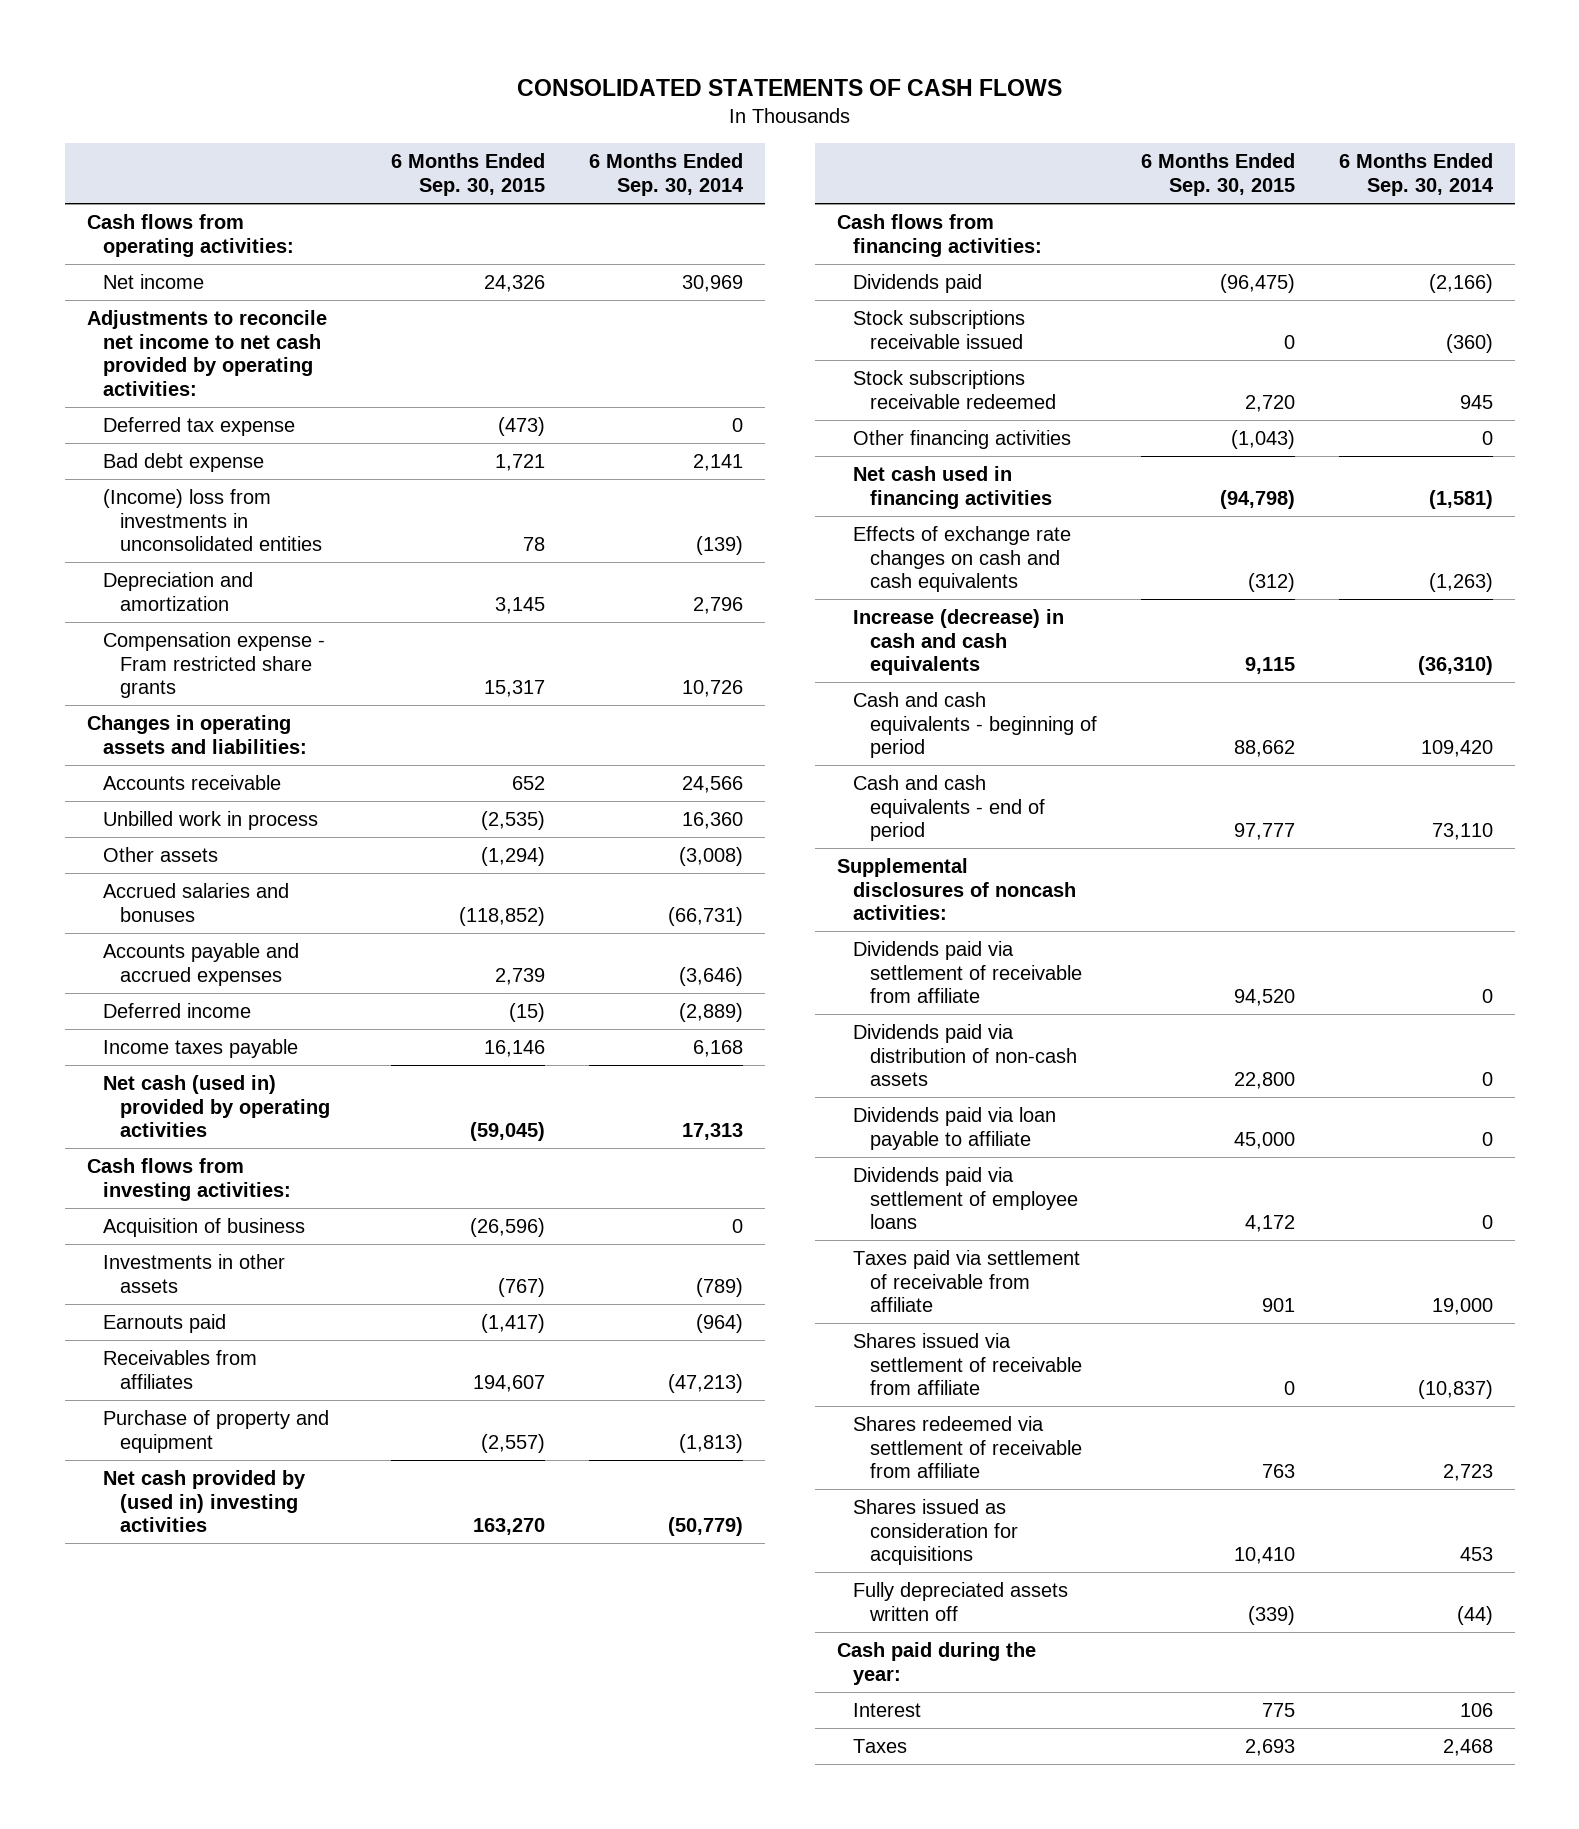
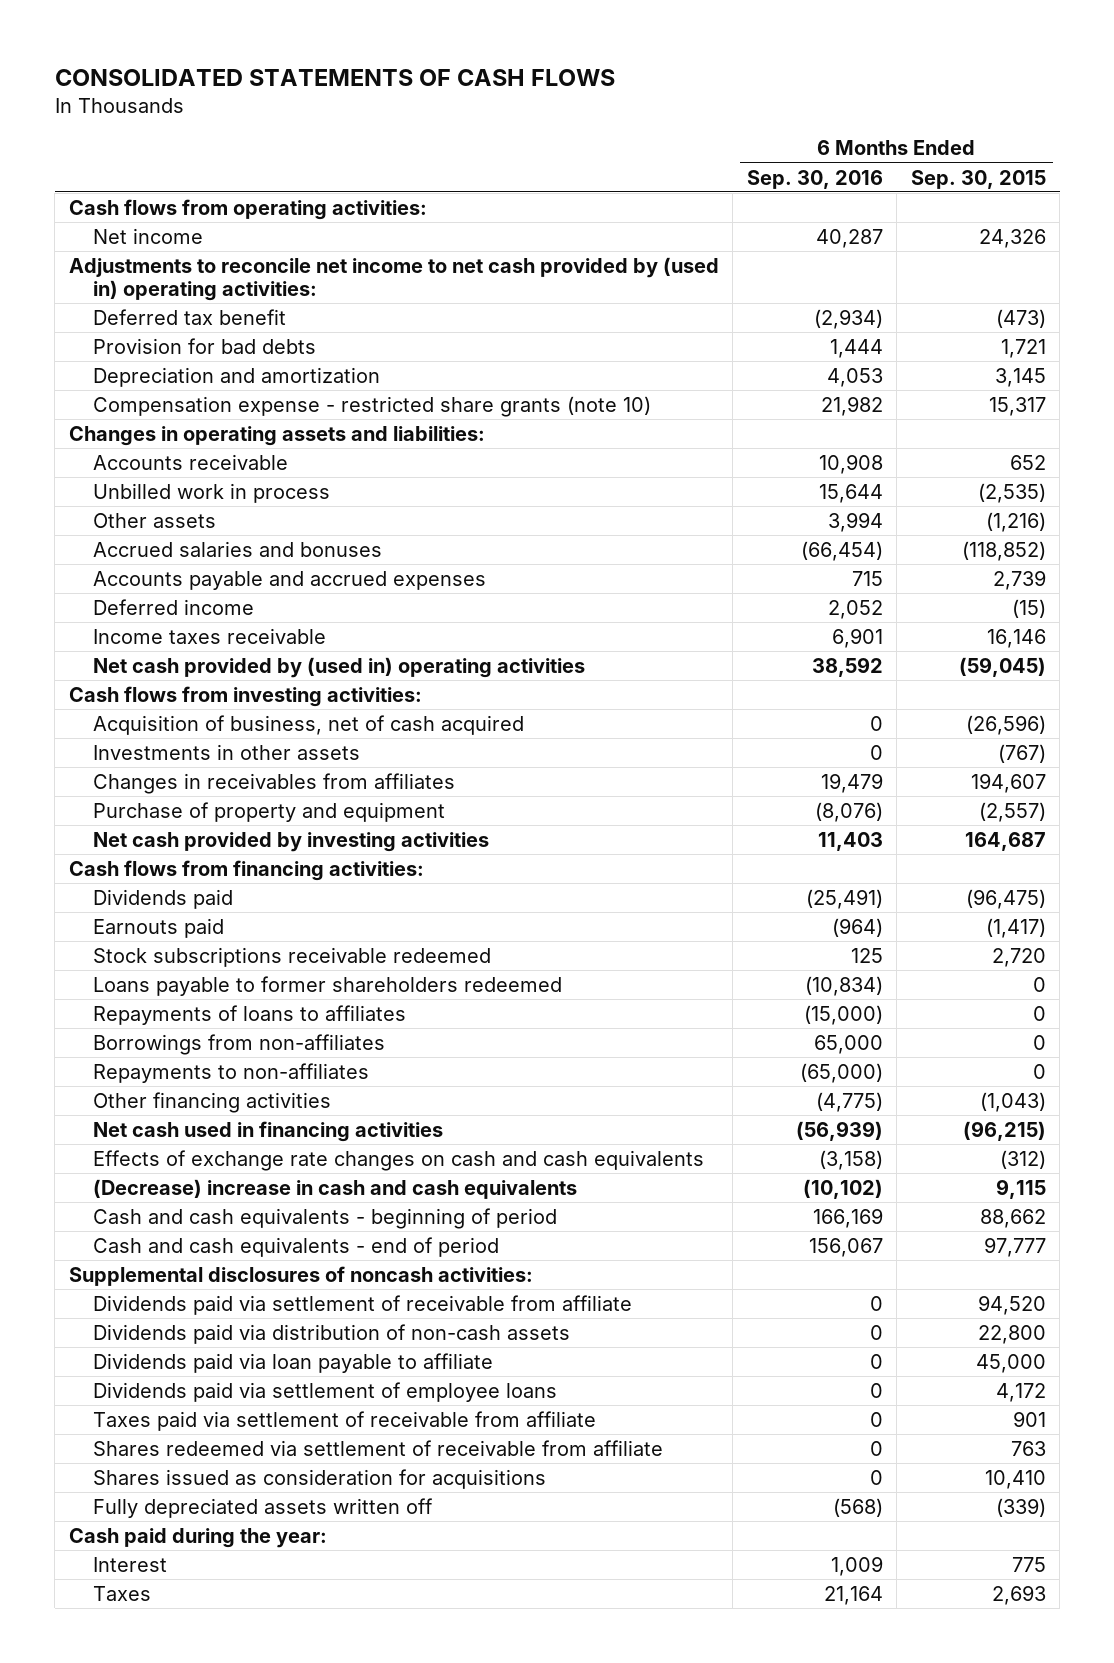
- | 6 Months Ended Sep. 30, 2015 | 6 Months Ended Sep. 30, 2014
+ | 6 Months Ended Sep. 30, 2016 | 6 Months Ended Sep. 30, 2015
- Adjustments to reconcile net income to net cash provided by operating activities:
- Deferred tax expense | (473) | 0
- Bad debt expense | 1,721 | 2,141
- (Income) loss from investments in unconsolidated entities | 78 | (139)
+ Adjustments to reconcile net income to net cash provided by (used in) operating activities:
+ Deferred tax benefit | (2,934) | (473)
+ Provision for bad debts | 1,444 | 1,721
- Compensation expense - Fram restricted share grants | 15,317 | 10,726
+ Compensation expense - restricted share grants (note 10) | 21,982 | 15,317
- Other assets | (1,294) | (3,008)
+ Other assets | 3,994 | (1,216)
- Income taxes payable | 16,146 | 6,168
- Net cash (used in) provided by operating activities | (59,045) | 17,313
+ Income taxes receivable | 6,901 | 16,146
+ Net cash provided by (used in) operating activities | 38,592 | (59,045)
- Acquisition of business | (26,596) | 0
+ Acquisition of business, net of cash acquired | 0 | (26,596)
- Receivables from affiliates | 194,607 | (47,213)
+ Changes in receivables from affiliates | 19,479 | 194,607
- Net cash provided by (used in) investing activities | 163,270 | (50,779)
+ Net cash provided by investing activities | 11,403 | 164,687
- Stock subscriptions receivable issued | 0 | (360)
moved down: Earnouts paid | (964) | (1,417)
+ Loans payable to former shareholders redeemed | (10,834) | 0
+ Repayments of loans to affiliates | (15,000) | 0
+ Borrowings from non-affiliates | 65,000 | 0
+ Repayments to non-affiliates | (65,000) | 0
- Net cash used in financing activities | (94,798) | (1,581)
+ Net cash used in financing activities | (56,939) | (96,215)
- Increase (decrease) in cash and cash equivalents | 9,115 | (36,310)
+ (Decrease) increase in cash and cash equivalents | (10,102) | 9,115
- Shares issued via settlement of receivable from affiliate | 0 | (10,837)

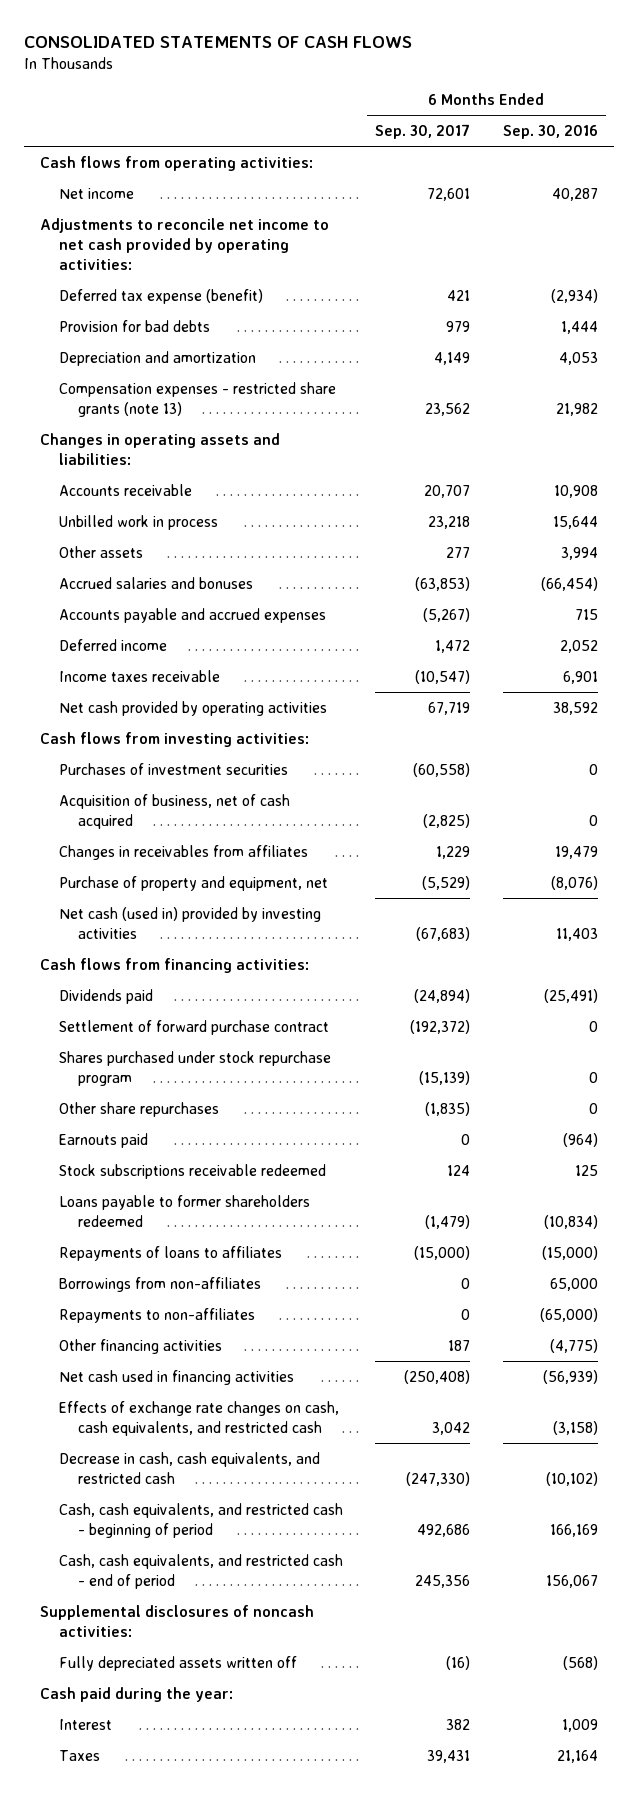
- | 6 Months Ended Sep. 30, 2016 | 6 Months Ended Sep. 30, 2015
+ | 6 Months Ended Sep. 30, 2017 | 6 Months Ended Sep. 30, 2016
- Adjustments to reconcile net income to net cash provided by (used in) operating activities:
- Deferred tax benefit | (2,934) | (473)
+ Adjustments to reconcile net income to net cash provided by operating activities:
+ Deferred tax expense (benefit) | 421 | (2,934)
- Compensation expense - restricted share grants (note 10) | 21,982 | 15,317
+ Compensation expenses - restricted share grants (note 13) | 23,562 | 21,982
- Net cash provided by (used in) operating activities | 38,592 | (59,045)
+ Net cash provided by operating activities | 67,719 | 38,592
+ Purchases of investment securities | (60,558) | 0
- Investments in other assets | 0 | (767)
- Purchase of property and equipment | (8,076) | (2,557)
- Net cash provided by investing activities | 11,403 | 164,687
+ Purchase of property and equipment, net | (5,529) | (8,076)
+ Net cash (used in) provided by investing activities | (67,683) | 11,403
+ Settlement of forward purchase contract | (192,372) | 0
+ Shares purchased under stock repurchase program | (15,139) | 0
+ Other share repurchases | (1,835) | 0
- Effects of exchange rate changes on cash and cash equivalents | (3,158) | (312)
- (Decrease) increase in cash and cash equivalents | (10,102) | 9,115
- Cash and cash equivalents - beginning of period | 166,169 | 88,662
- Cash and cash equivalents - end of period | 156,067 | 97,777
+ Effects of exchange rate changes on cash, cash equivalents, and restricted cash | 3,042 | (3,158)
+ Decrease in cash, cash equivalents, and restricted cash | (247,330) | (10,102)
+ Cash, cash equivalents, and restricted cash - beginning of period | 492,686 | 166,169
+ Cash, cash equivalents, and restricted cash - end of period | 245,356 | 156,067
- Dividends paid via settlement of receivable from affiliate | 0 | 94,520
- Dividends paid via distribution of non-cash assets | 0 | 22,800
- Dividends paid via loan payable to affiliate | 0 | 45,000
- Dividends paid via settlement of employee loans | 0 | 4,172
- Taxes paid via settlement of receivable from affiliate | 0 | 901
- Shares redeemed via settlement of receivable from affiliate | 0 | 763
- Shares issued as consideration for acquisitions | 0 | 10,410

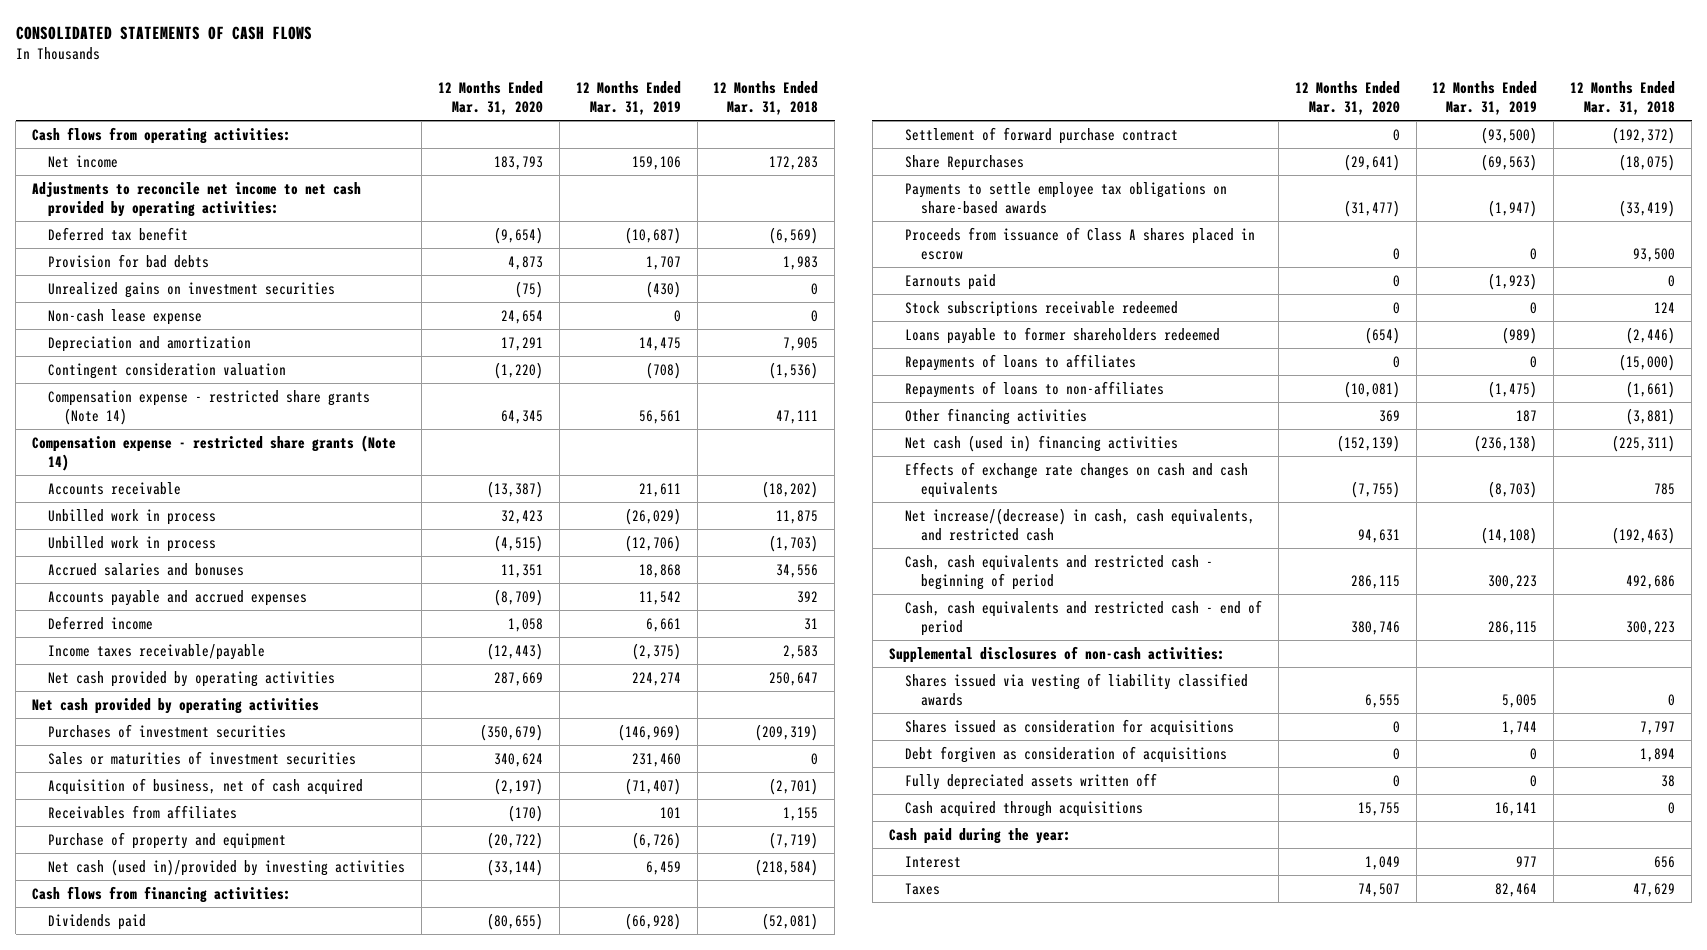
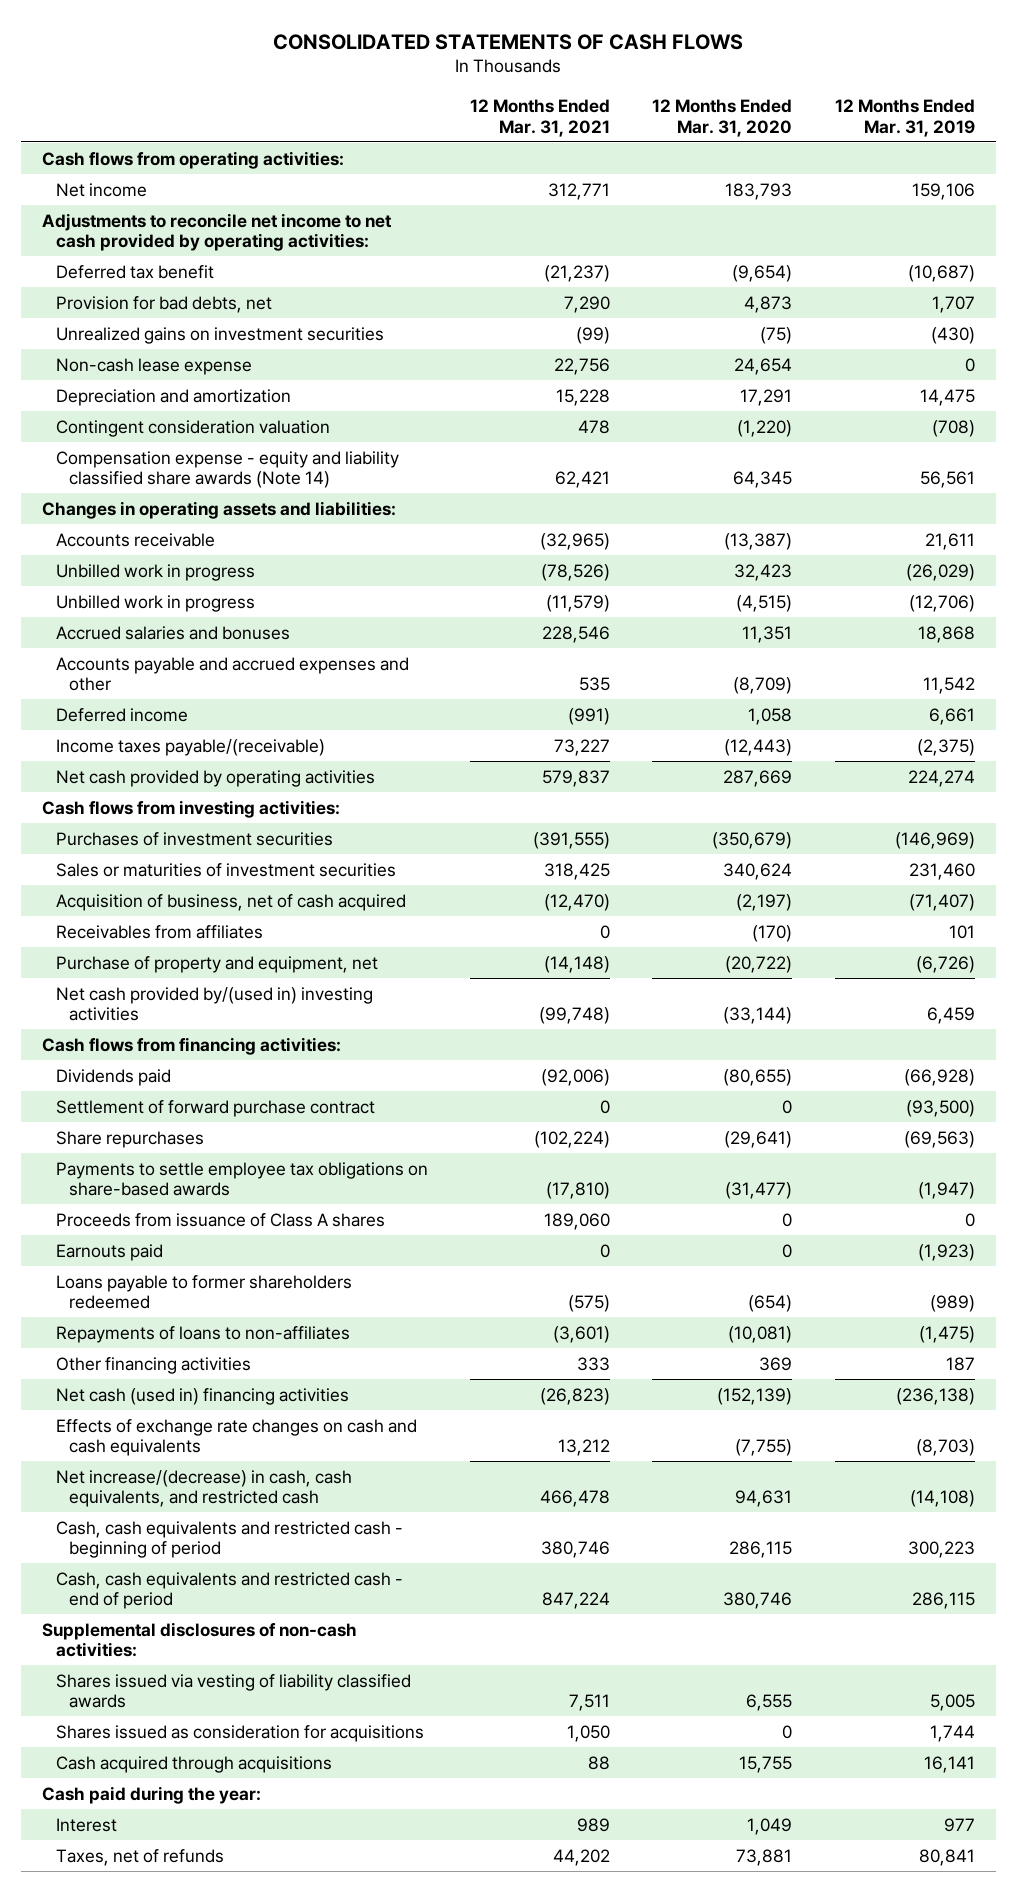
- | 12 Months Ended Mar. 31, 2020 | 12 Months Ended Mar. 31, 2019 | 12 Months Ended Mar. 31, 2018
+ | 12 Months Ended Mar. 31, 2021 | 12 Months Ended Mar. 31, 2020 | 12 Months Ended Mar. 31, 2019
- Provision for bad debts | 4,873 | 1,707 | 1,983
+ Provision for bad debts, net | 7,290 | 4,873 | 1,707
- Compensation expense - restricted share grants (Note 14) | 64,345 | 56,561 | 47,111
- Compensation expense - restricted share grants (Note 14)
+ Compensation expense - equity and liability classified share awards (Note 14) | 62,421 | 64,345 | 56,561
+ Changes in operating assets and liabilities:
- Unbilled work in process | 32,423 | (26,029) | 11,875
- Unbilled work in process | (4,515) | (12,706) | (1,703)
+ Unbilled work in progress | (78,526) | 32,423 | (26,029)
+ Unbilled work in progress | (11,579) | (4,515) | (12,706)
- Accounts payable and accrued expenses | (8,709) | 11,542 | 392
+ Accounts payable and accrued expenses and other | 535 | (8,709) | 11,542
- Income taxes receivable/payable | (12,443) | (2,375) | 2,583
+ Income taxes payable/(receivable) | 73,227 | (12,443) | (2,375)
- Net cash provided by operating activities
+ Cash flows from investing activities:
- Purchase of property and equipment | (20,722) | (6,726) | (7,719)
- Net cash (used in)/provided by investing activities | (33,144) | 6,459 | (218,584)
+ Purchase of property and equipment, net | (14,148) | (20,722) | (6,726)
+ Net cash provided by/(used in) investing activities | (99,748) | (33,144) | 6,459
- Share Repurchases | (29,641) | (69,563) | (18,075)
+ Share repurchases | (102,224) | (29,641) | (69,563)
- Proceeds from issuance of Class A shares placed in escrow | 0 | 0 | 93,500
+ Proceeds from issuance of Class A shares | 189,060 | 0 | 0
- Stock subscriptions receivable redeemed | 0 | 0 | 124
- Repayments of loans to affiliates | 0 | 0 | (15,000)
- Debt forgiven as consideration of acquisitions | 0 | 0 | 1,894
- Fully depreciated assets written off | 0 | 0 | 38
- Taxes | 74,507 | 82,464 | 47,629
+ Taxes, net of refunds | 44,202 | 73,881 | 80,841

